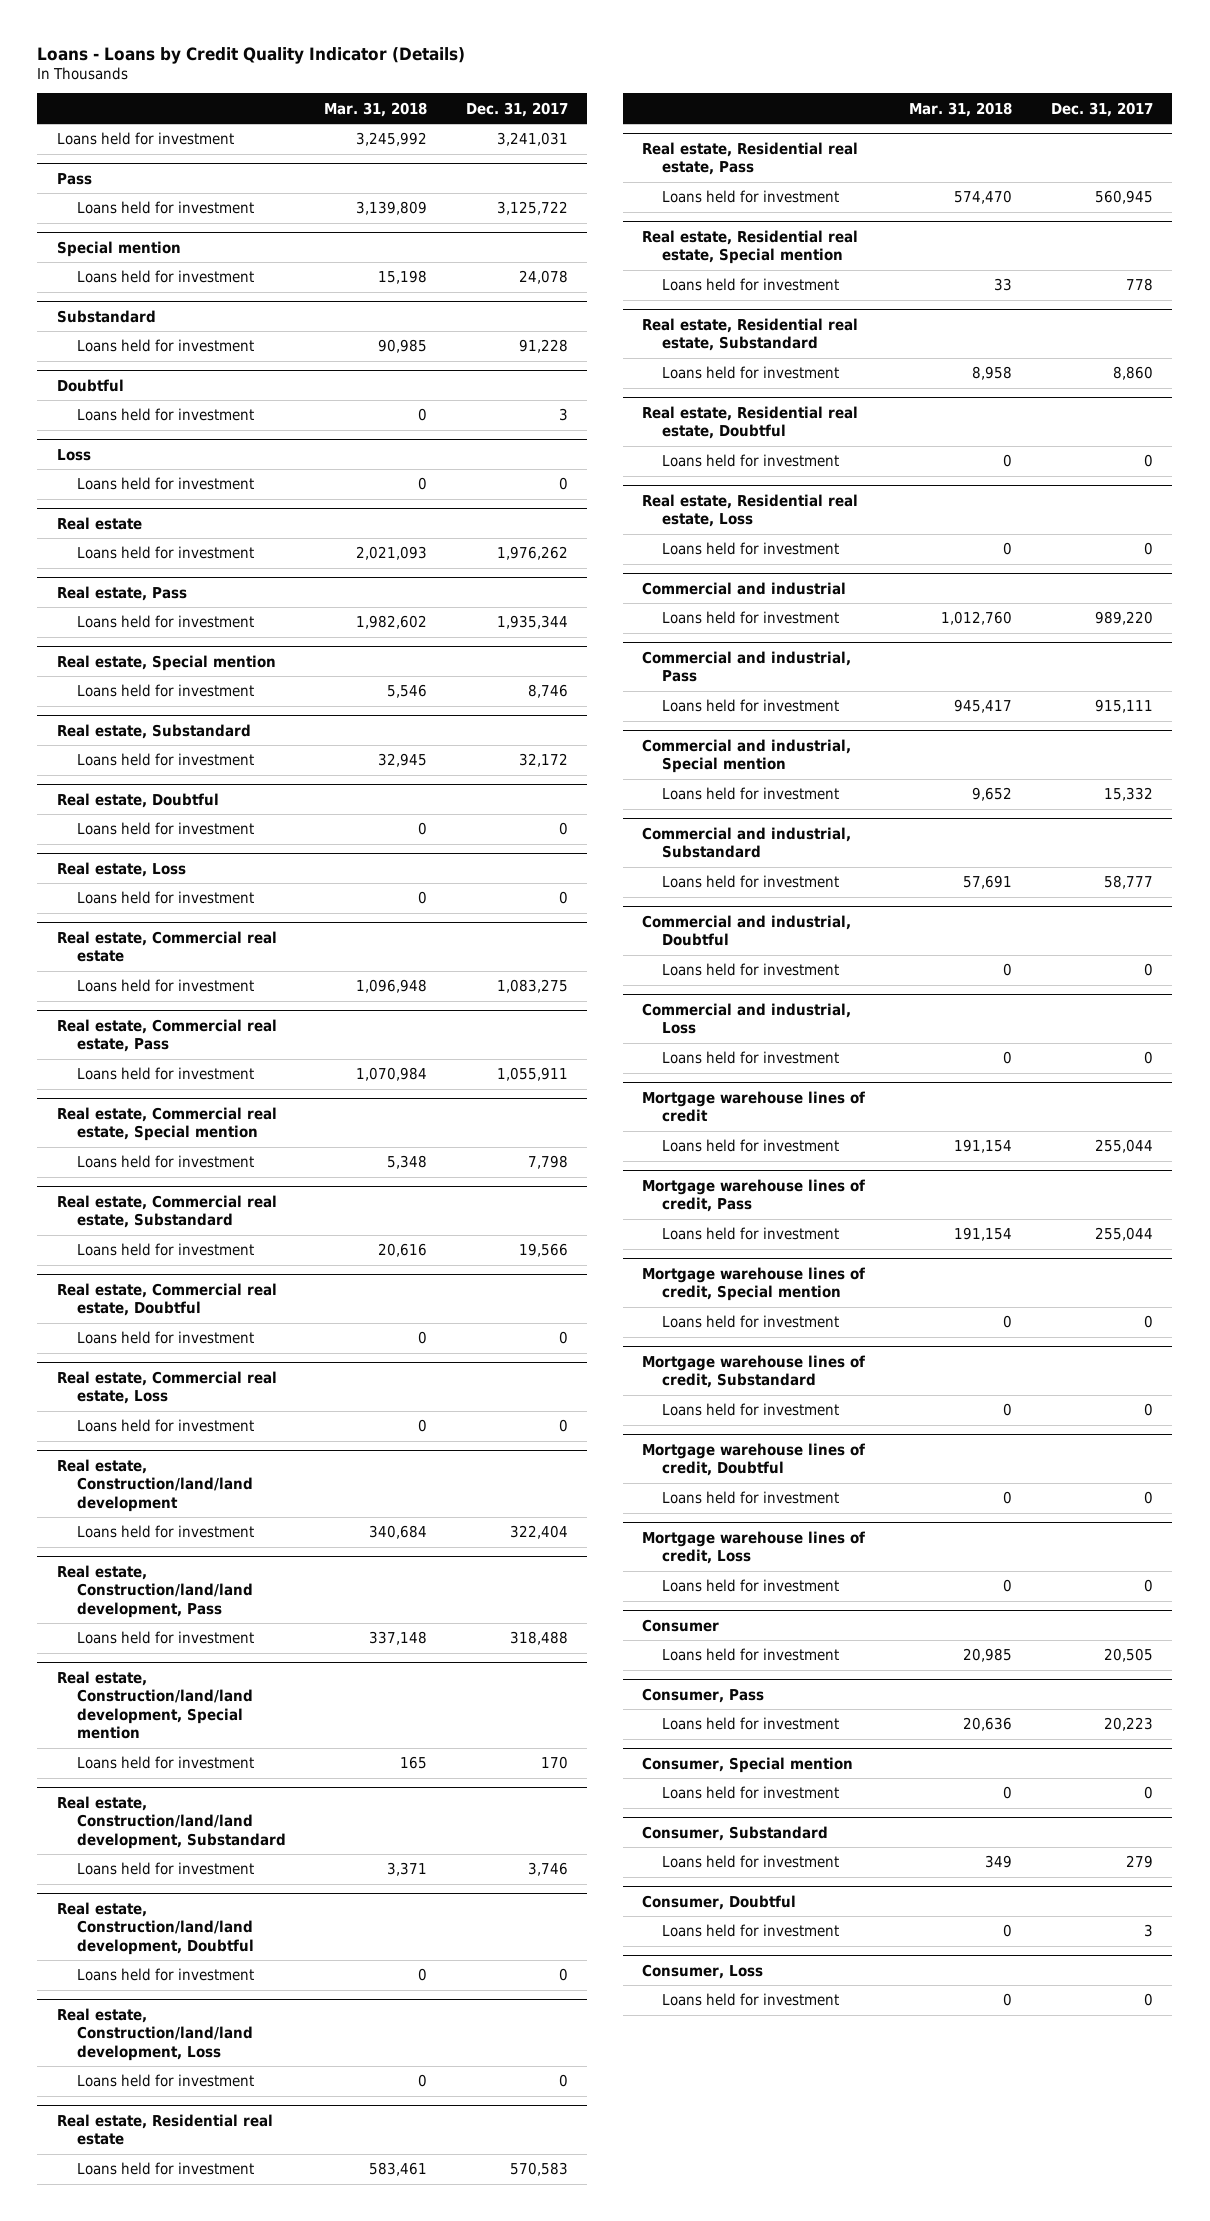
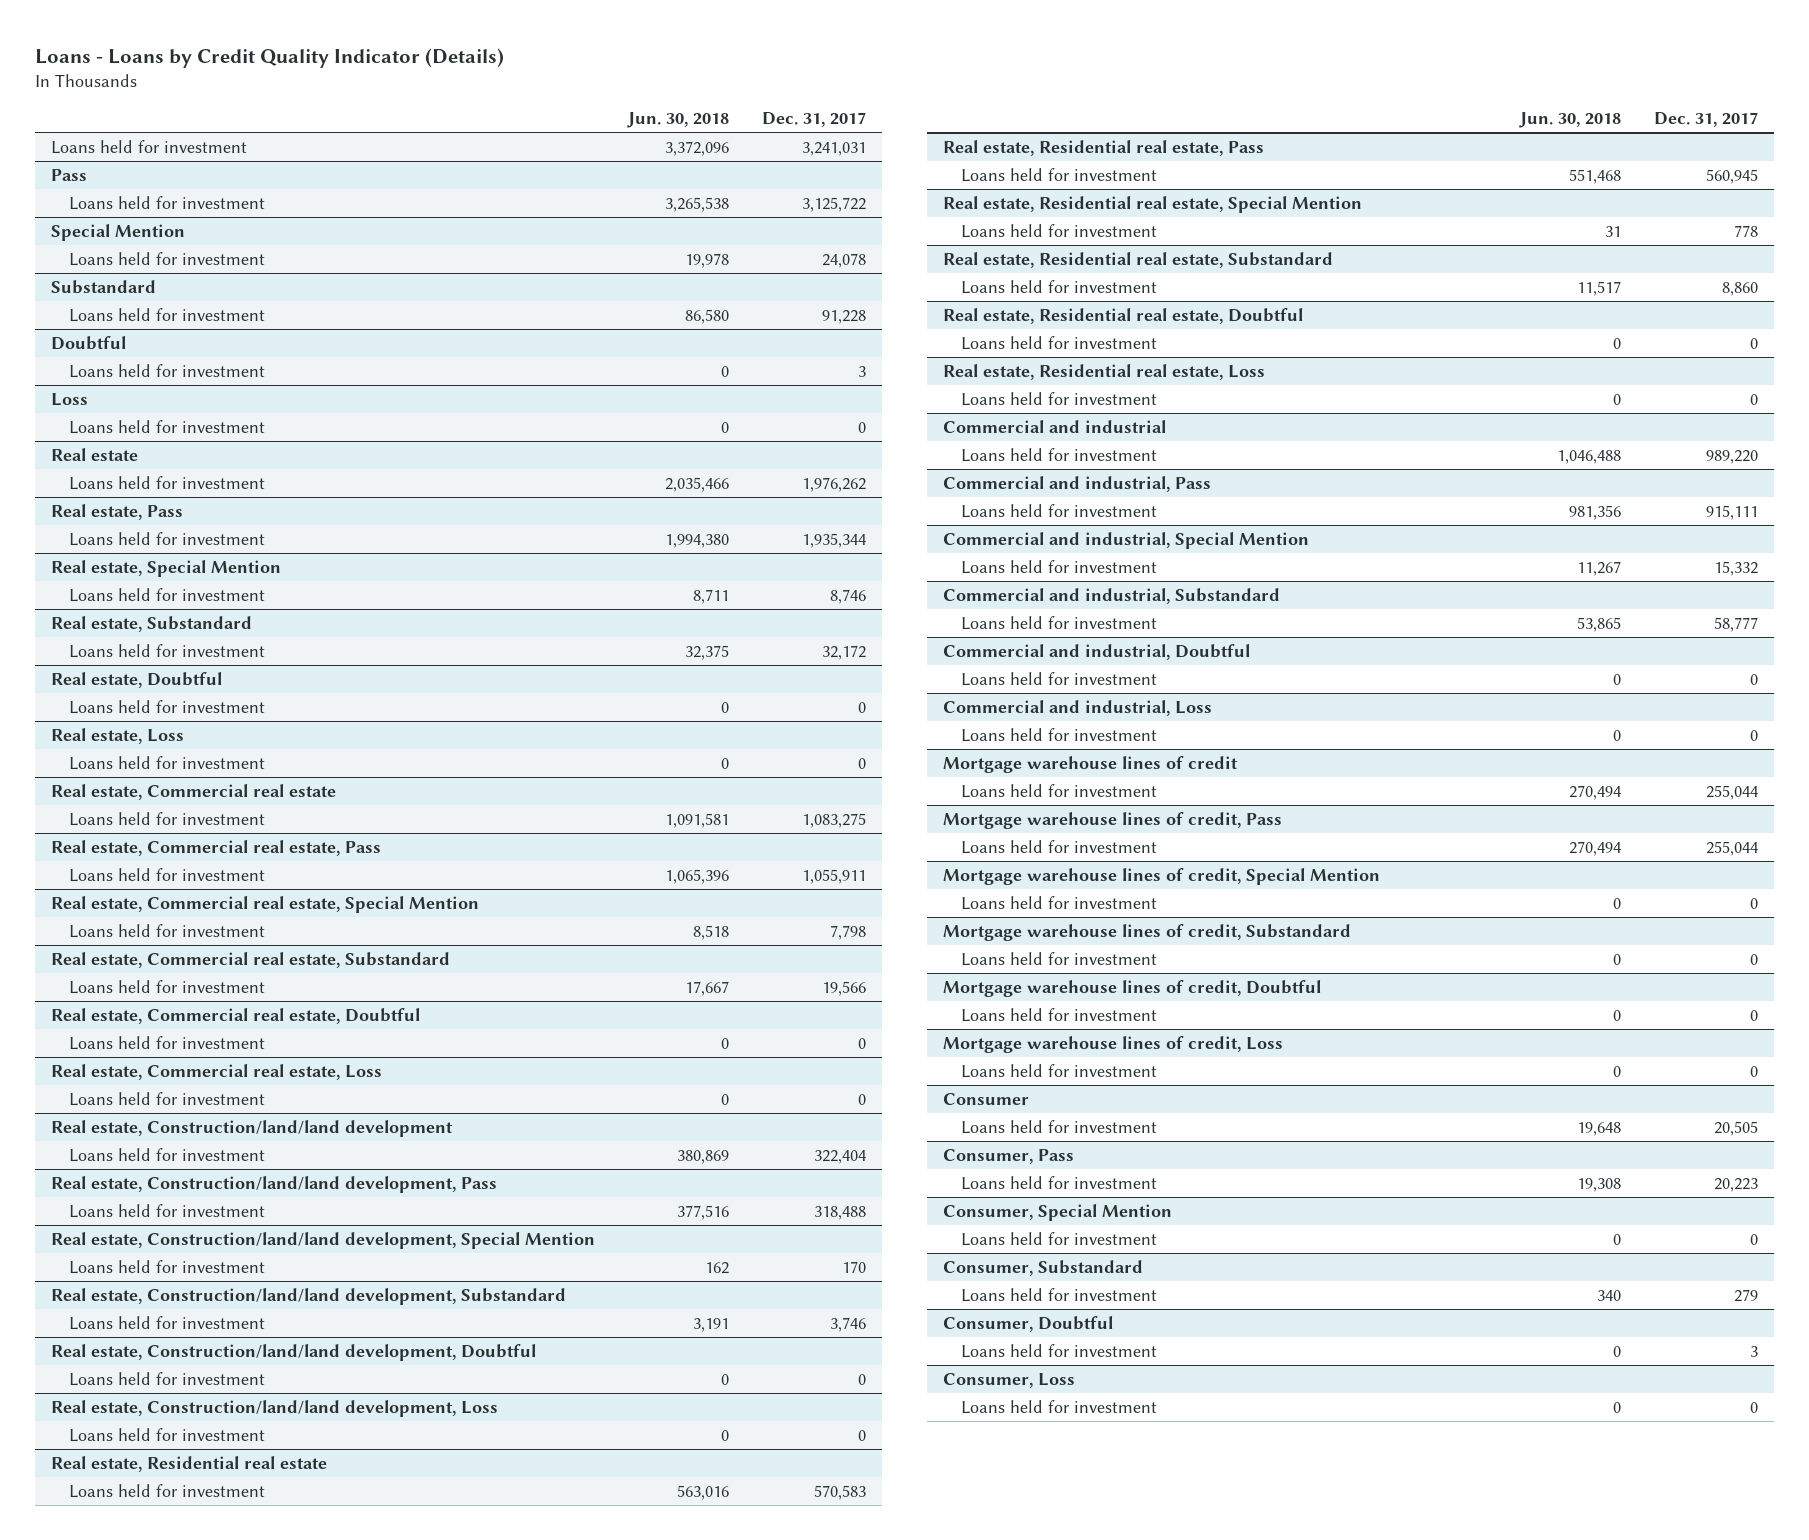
- | Mar. 31, 2018 | Dec. 31, 2017
+ | Jun. 30, 2018 | Dec. 31, 2017
- Special mention
+ Special Mention
- Real estate, Special mention
+ Real estate, Special Mention
- Real estate, Commercial real estate, Special mention
+ Real estate, Commercial real estate, Special Mention
- Real estate, Construction/land/land development, Special mention
+ Real estate, Construction/land/land development, Special Mention
- Real estate, Residential real estate, Special mention
+ Real estate, Residential real estate, Special Mention
- Commercial and industrial, Special mention
+ Commercial and industrial, Special Mention
- Mortgage warehouse lines of credit, Special mention
+ Mortgage warehouse lines of credit, Special Mention
- Consumer, Special mention
+ Consumer, Special Mention

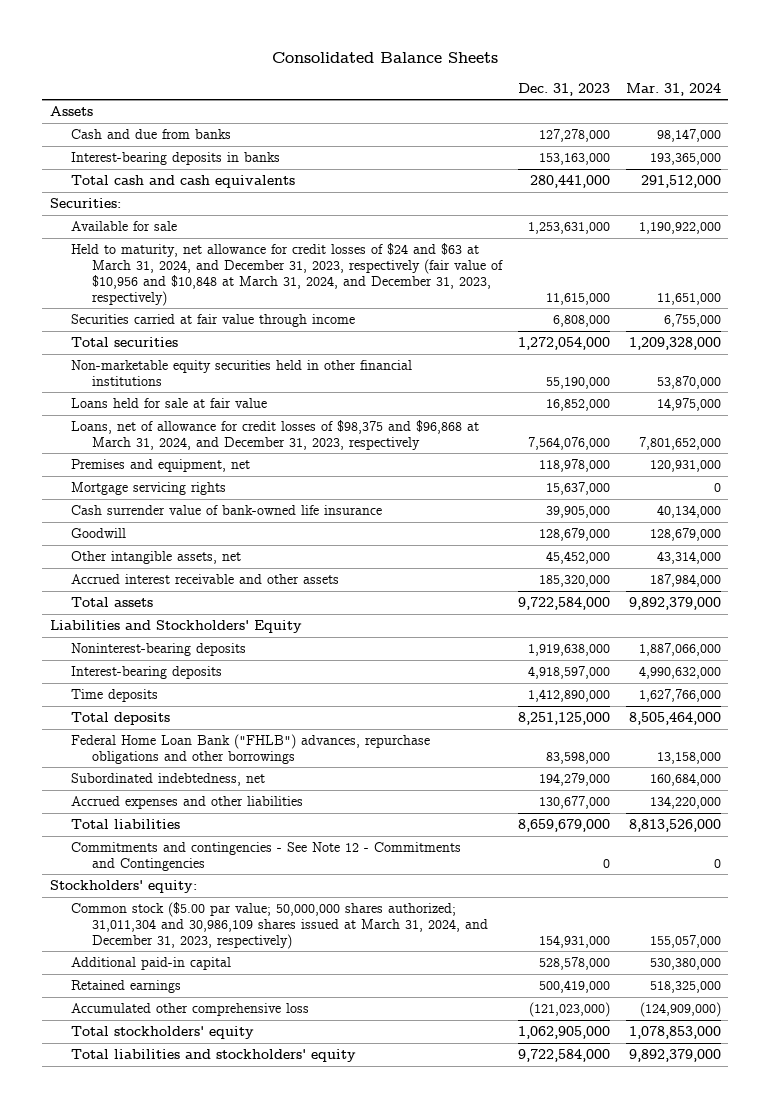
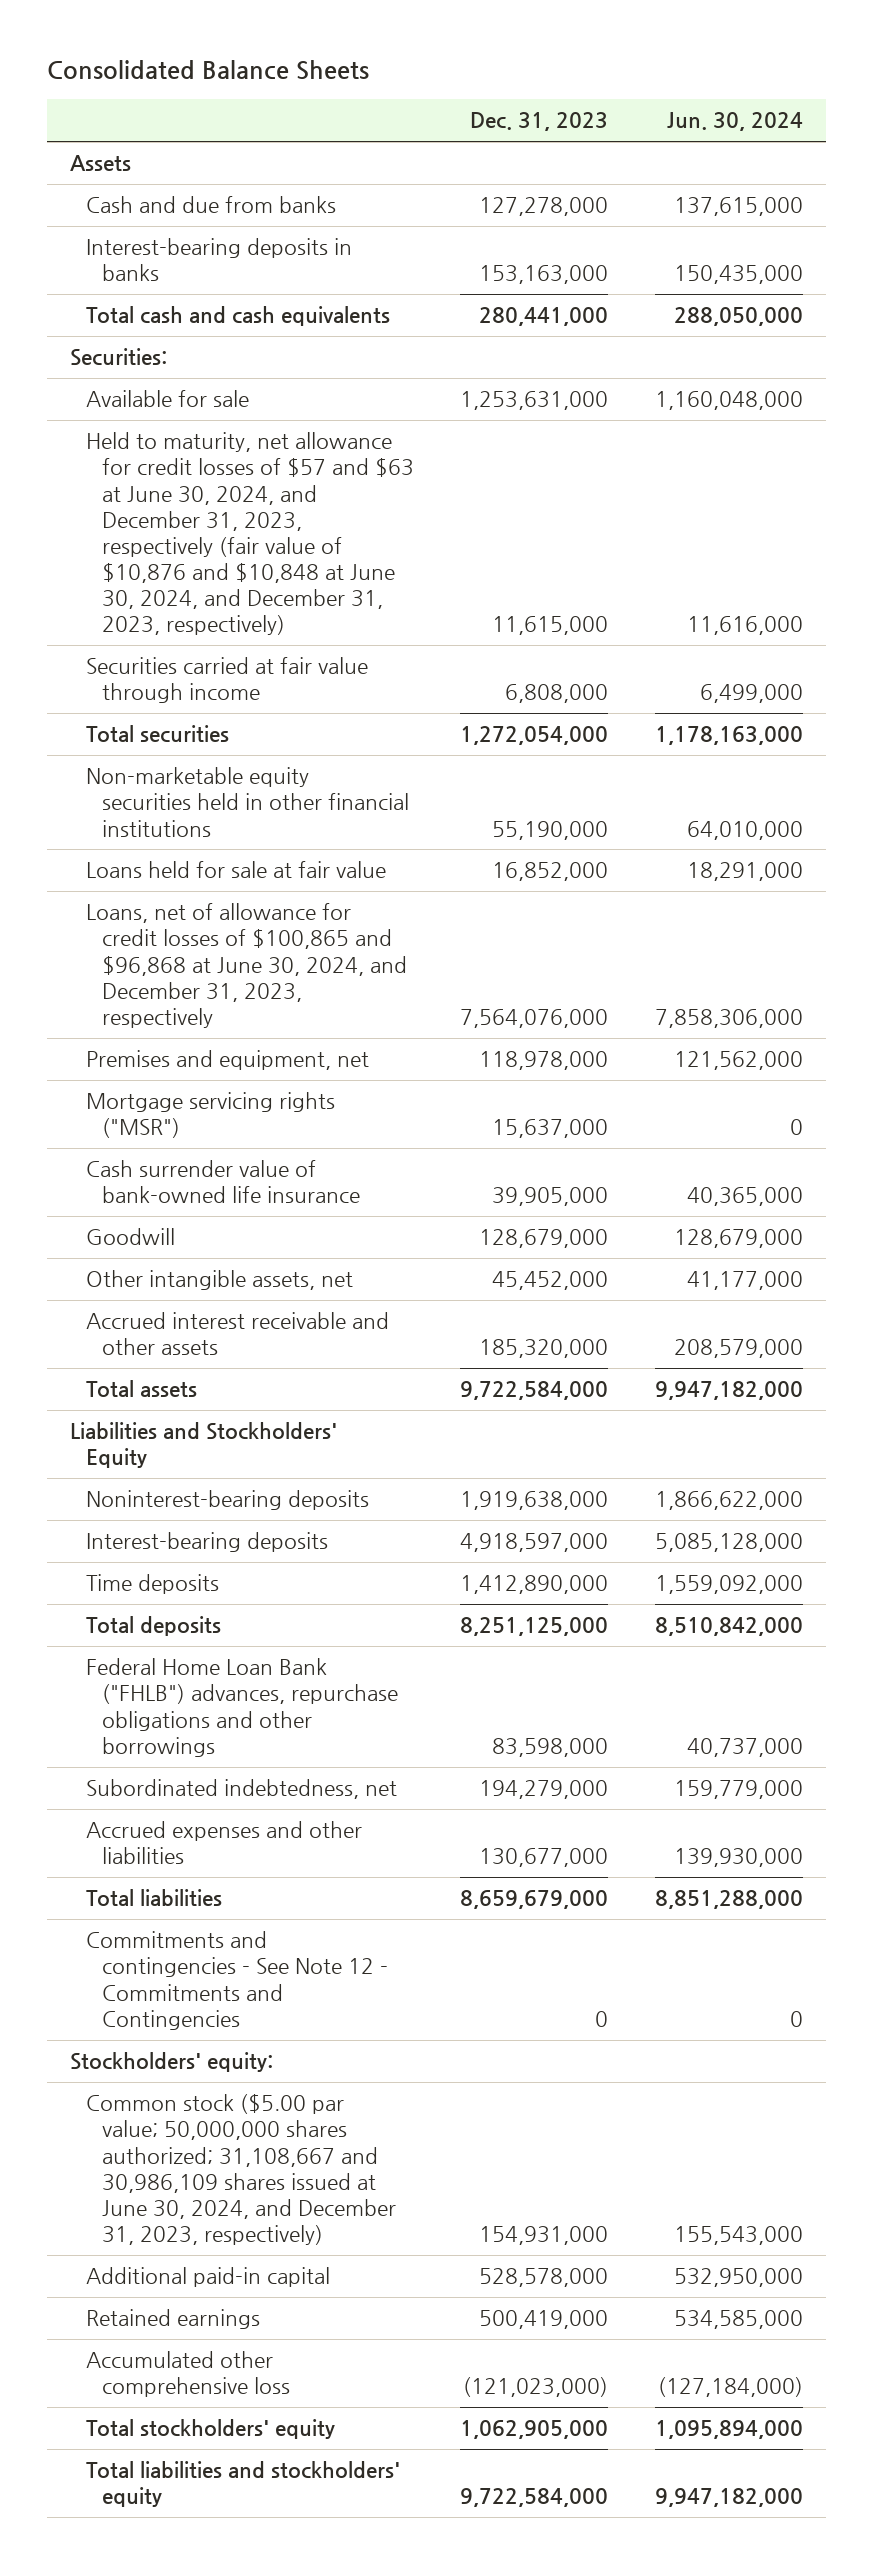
- | Dec. 31, 2023 | Mar. 31, 2024
+ | Dec. 31, 2023 | Jun. 30, 2024
- Held to maturity, net allowance for credit losses of $24 and $63 at March 31, 2024, and December 31, 2023, respectively (fair value of $10,956 and $10,848 at March 31, 2024, and December 31, 2023, respectively) | 11,615,000 | 11,651,000
+ Held to maturity, net allowance for credit losses of $57 and $63 at June 30, 2024, and December 31, 2023, respectively (fair value of $10,876 and $10,848 at June 30, 2024, and December 31, 2023, respectively) | 11,615,000 | 11,616,000
- Loans, net of allowance for credit losses of $98,375 and $96,868 at March 31, 2024, and December 31, 2023, respectively | 7,564,076,000 | 7,801,652,000
+ Loans, net of allowance for credit losses of $100,865 and $96,868 at June 30, 2024, and December 31, 2023, respectively | 7,564,076,000 | 7,858,306,000
- Mortgage servicing rights | 15,637,000 | 0
+ Mortgage servicing rights ("MSR") | 15,637,000 | 0
- Common stock ($5.00 par value; 50,000,000 shares authorized; 31,011,304 and 30,986,109 shares issued at March 31, 2024, and December 31, 2023, respectively) | 154,931,000 | 155,057,000
+ Common stock ($5.00 par value; 50,000,000 shares authorized; 31,108,667 and 30,986,109 shares issued at June 30, 2024, and December 31, 2023, respectively) | 154,931,000 | 155,543,000

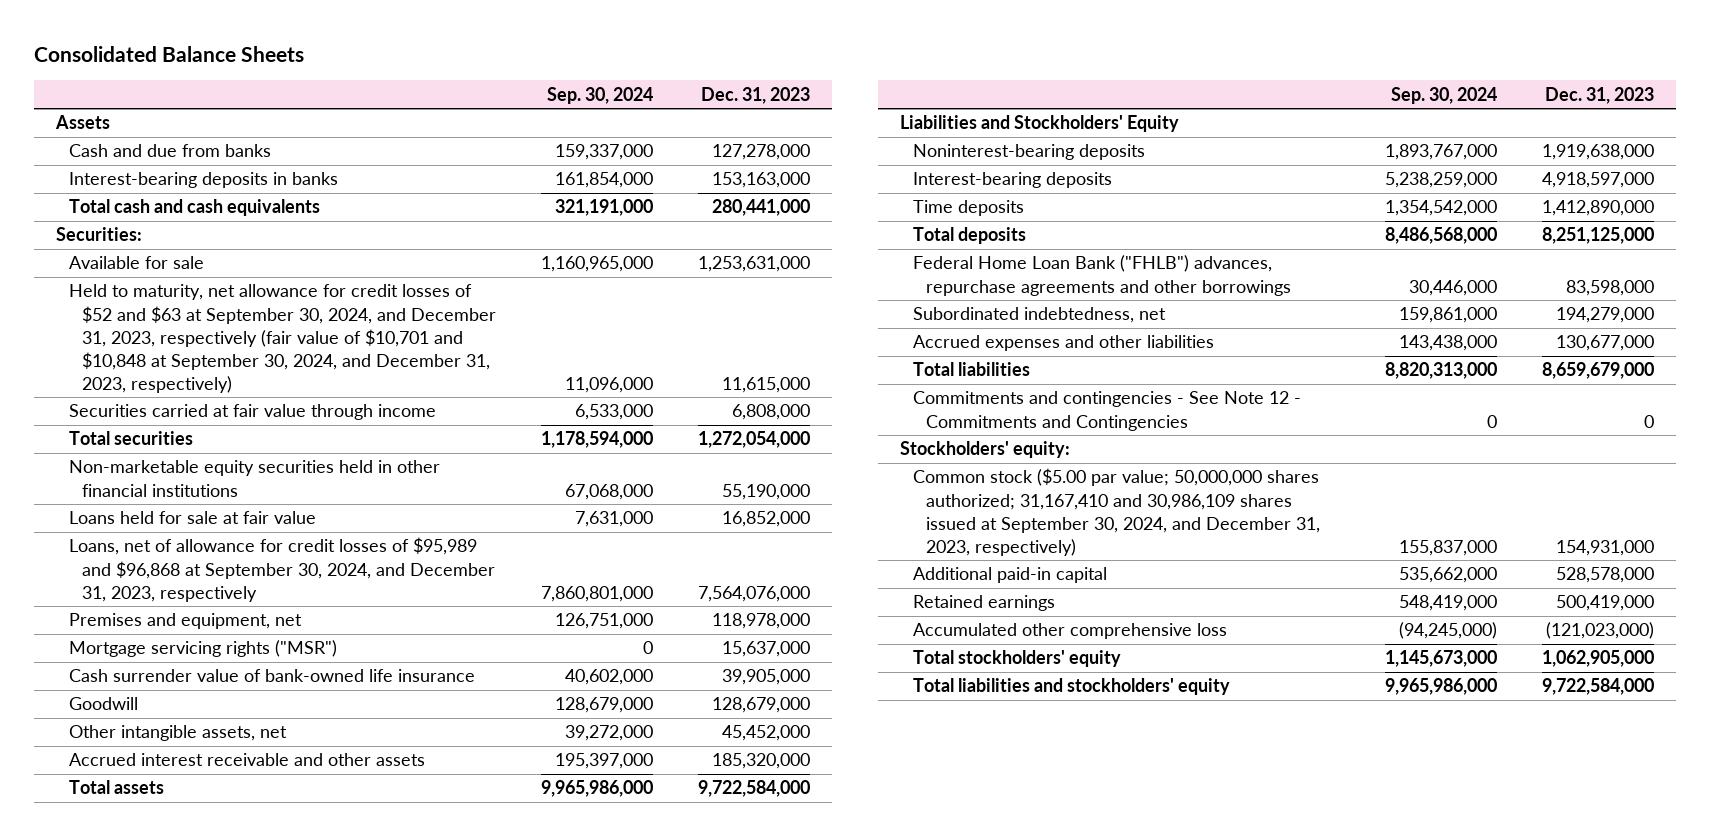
- | Dec. 31, 2023 | Jun. 30, 2024
+ | Sep. 30, 2024 | Dec. 31, 2023
- Held to maturity, net allowance for credit losses of $57 and $63 at June 30, 2024, and December 31, 2023, respectively (fair value of $10,876 and $10,848 at June 30, 2024, and December 31, 2023, respectively) | 11,615,000 | 11,616,000
+ Held to maturity, net allowance for credit losses of $52 and $63 at September 30, 2024, and December 31, 2023, respectively (fair value of $10,701 and $10,848 at September 30, 2024, and December 31, 2023, respectively) | 11,096,000 | 11,615,000
- Loans, net of allowance for credit losses of $100,865 and $96,868 at June 30, 2024, and December 31, 2023, respectively | 7,564,076,000 | 7,858,306,000
+ Loans, net of allowance for credit losses of $95,989 and $96,868 at September 30, 2024, and December 31, 2023, respectively | 7,860,801,000 | 7,564,076,000
- Federal Home Loan Bank ("FHLB") advances, repurchase obligations and other borrowings | 83,598,000 | 40,737,000
+ Federal Home Loan Bank ("FHLB") advances, repurchase agreements and other borrowings | 30,446,000 | 83,598,000
- Common stock ($5.00 par value; 50,000,000 shares authorized; 31,108,667 and 30,986,109 shares issued at June 30, 2024, and December 31, 2023, respectively) | 154,931,000 | 155,543,000
+ Common stock ($5.00 par value; 50,000,000 shares authorized; 31,167,410 and 30,986,109 shares issued at September 30, 2024, and December 31, 2023, respectively) | 155,837,000 | 154,931,000

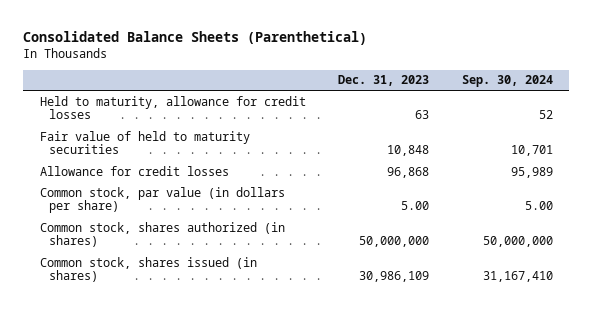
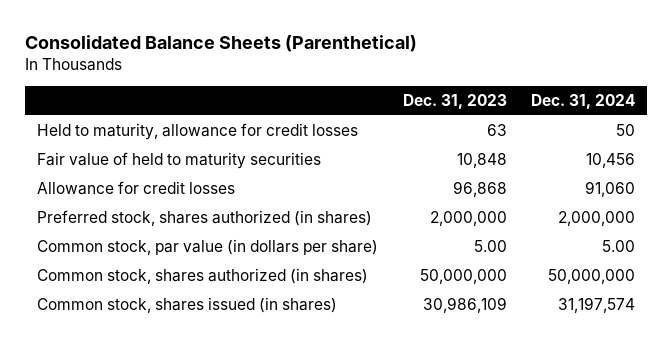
- | Dec. 31, 2023 | Sep. 30, 2024
+ | Dec. 31, 2023 | Dec. 31, 2024
+ Preferred stock, shares authorized (in shares) | 2,000,000 | 2,000,000

